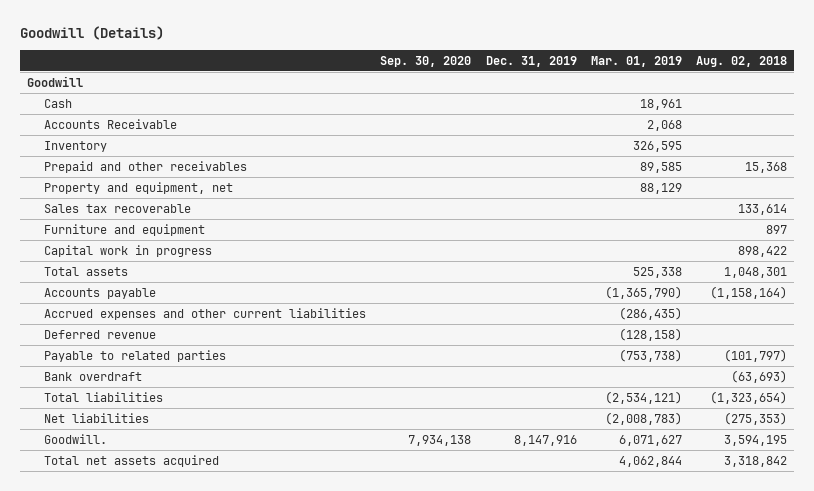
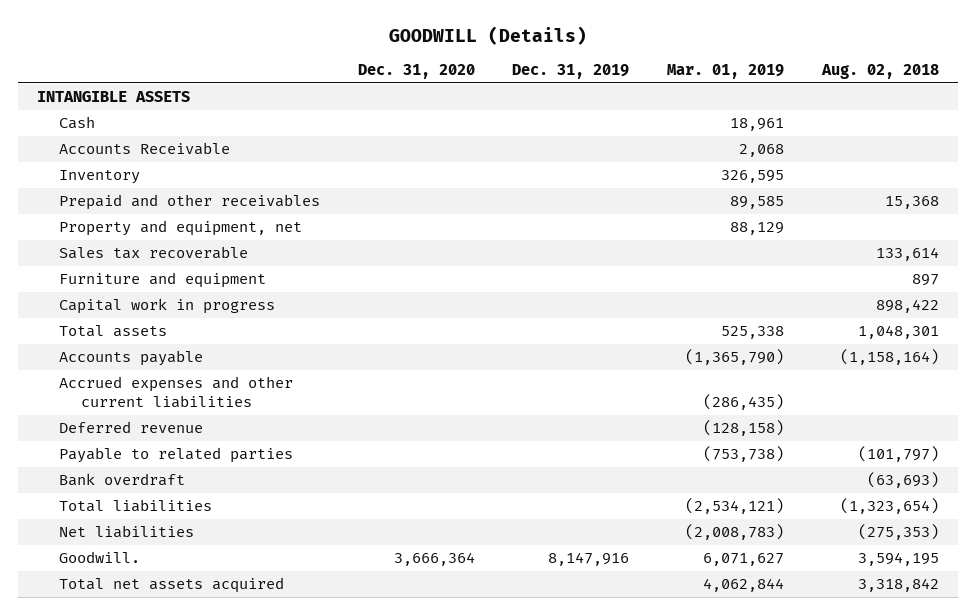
- Goodwill (Details)
+ GOODWILL (Details)
- | Sep. 30, 2020 | Dec. 31, 2019 | Mar. 01, 2019 | Aug. 02, 2018
+ | Dec. 31, 2020 | Dec. 31, 2019 | Mar. 01, 2019 | Aug. 02, 2018
- Goodwill
+ INTANGIBLE ASSETS

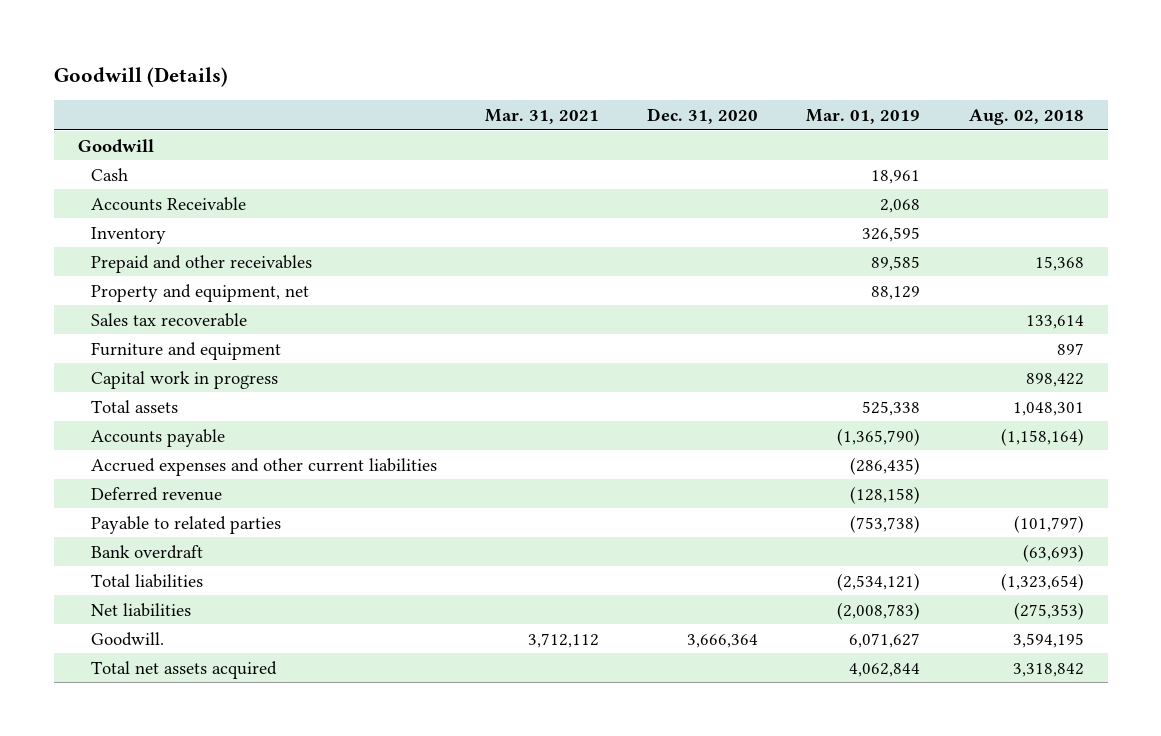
- GOODWILL (Details)
+ Goodwill (Details)
- | Dec. 31, 2020 | Dec. 31, 2019 | Mar. 01, 2019 | Aug. 02, 2018
+ | Mar. 31, 2021 | Dec. 31, 2020 | Mar. 01, 2019 | Aug. 02, 2018
- INTANGIBLE ASSETS
+ Goodwill

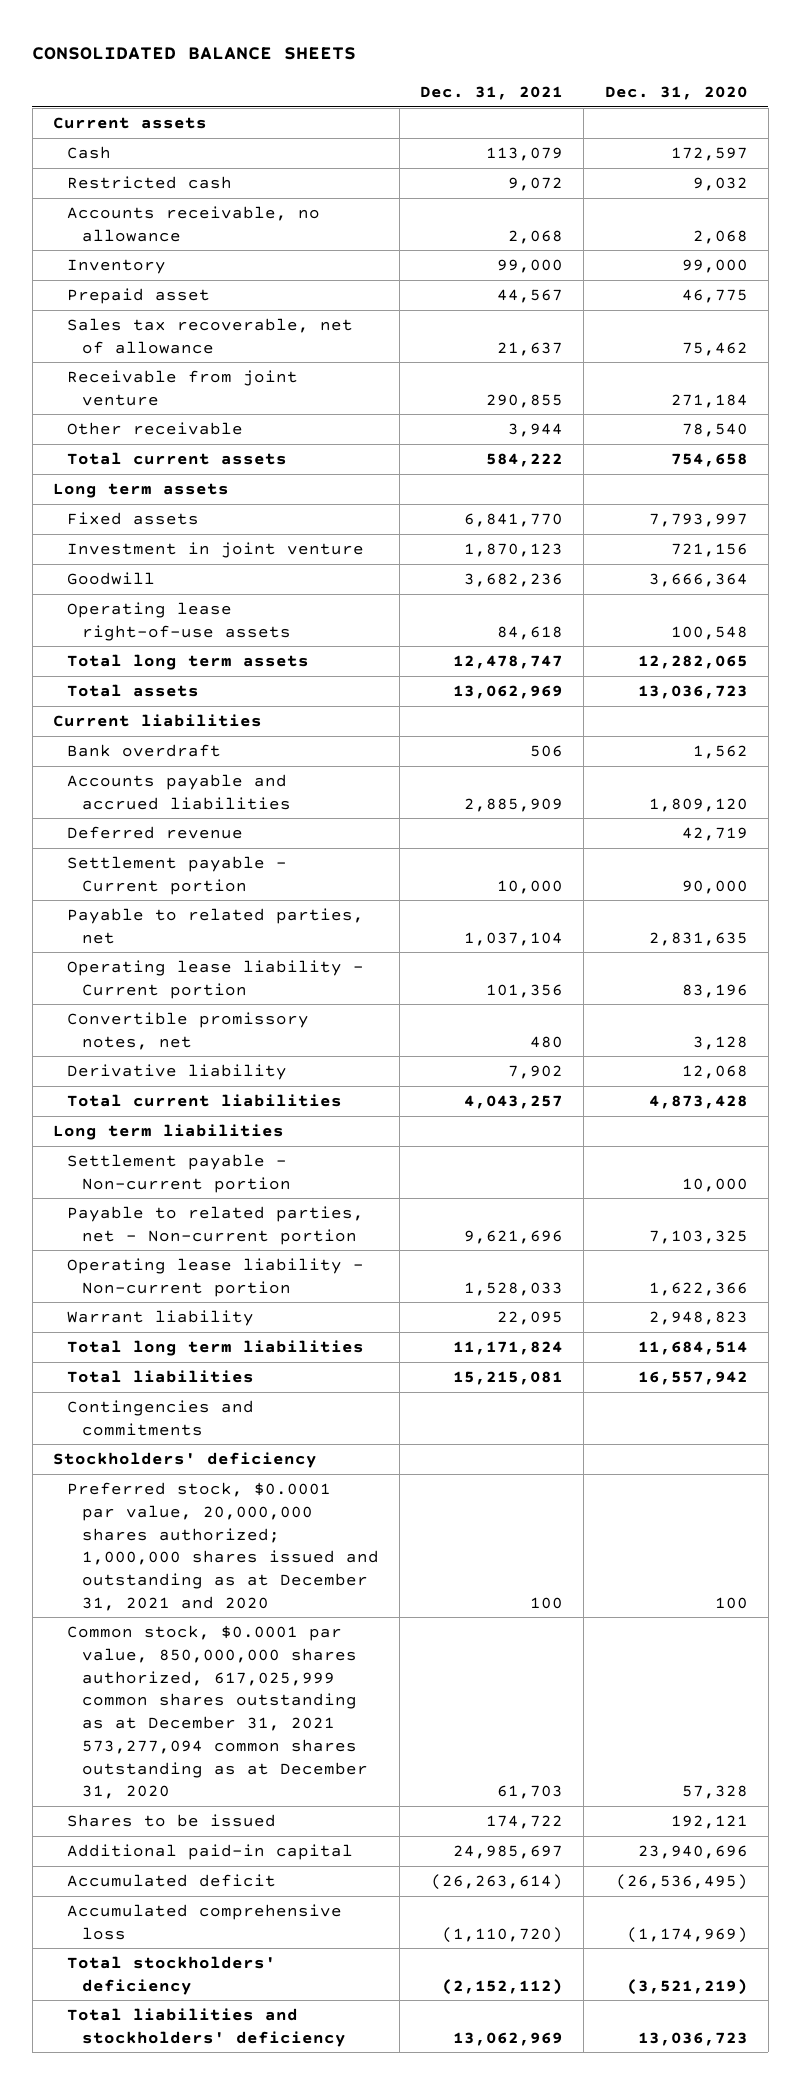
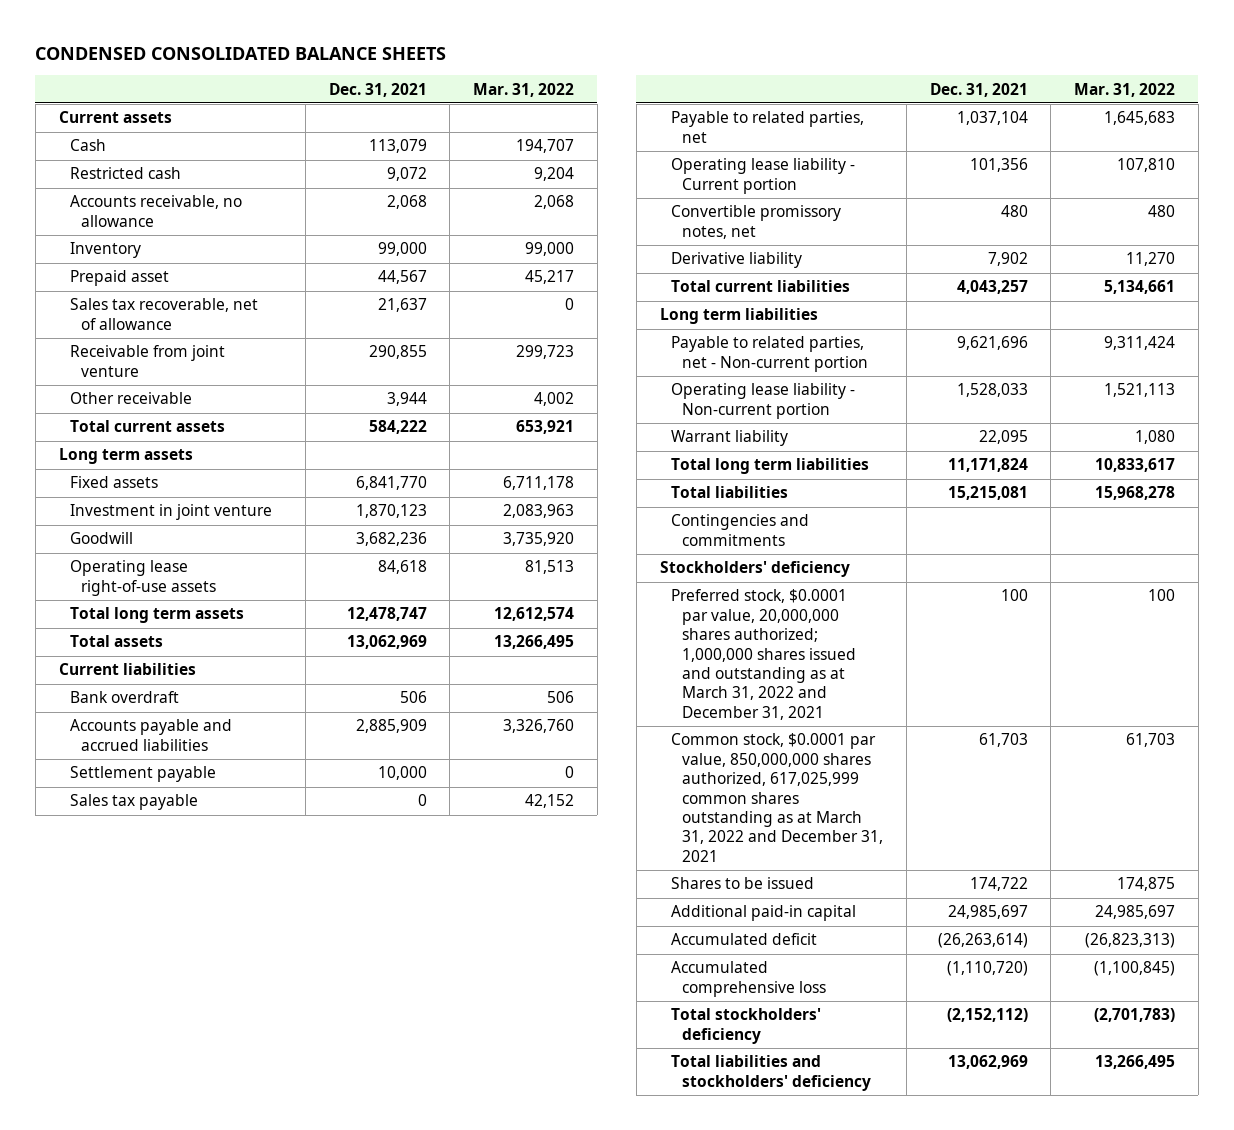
- CONSOLIDATED BALANCE SHEETS
+ CONDENSED CONSOLIDATED BALANCE SHEETS
- | Dec. 31, 2021 | Dec. 31, 2020
+ | Dec. 31, 2021 | Mar. 31, 2022
- Deferred revenue | | 42,719
- Settlement payable - Current portion | 10,000 | 90,000
+ Settlement payable | 10,000 | 0
+ Sales tax payable | 0 | 42,152
- Settlement payable - Non-current portion | | 10,000
- Preferred stock, $0.0001 par value, 20,000,000 shares authorized; 1,000,000 shares issued and outstanding as at December 31, 2021 and 2020 | 100 | 100
- Common stock, $0.0001 par value, 850,000,000 shares authorized, 617,025,999 common shares outstanding as at December 31, 2021 573,277,094 common shares outstanding as at December 31, 2020 | 61,703 | 57,328
+ Preferred stock, $0.0001 par value, 20,000,000 shares authorized; 1,000,000 shares issued and outstanding as at March 31, 2022 and December 31, 2021 | 100 | 100
+ Common stock, $0.0001 par value, 850,000,000 shares authorized, 617,025,999 common shares outstanding as at March 31, 2022 and December 31, 2021 | 61,703 | 61,703

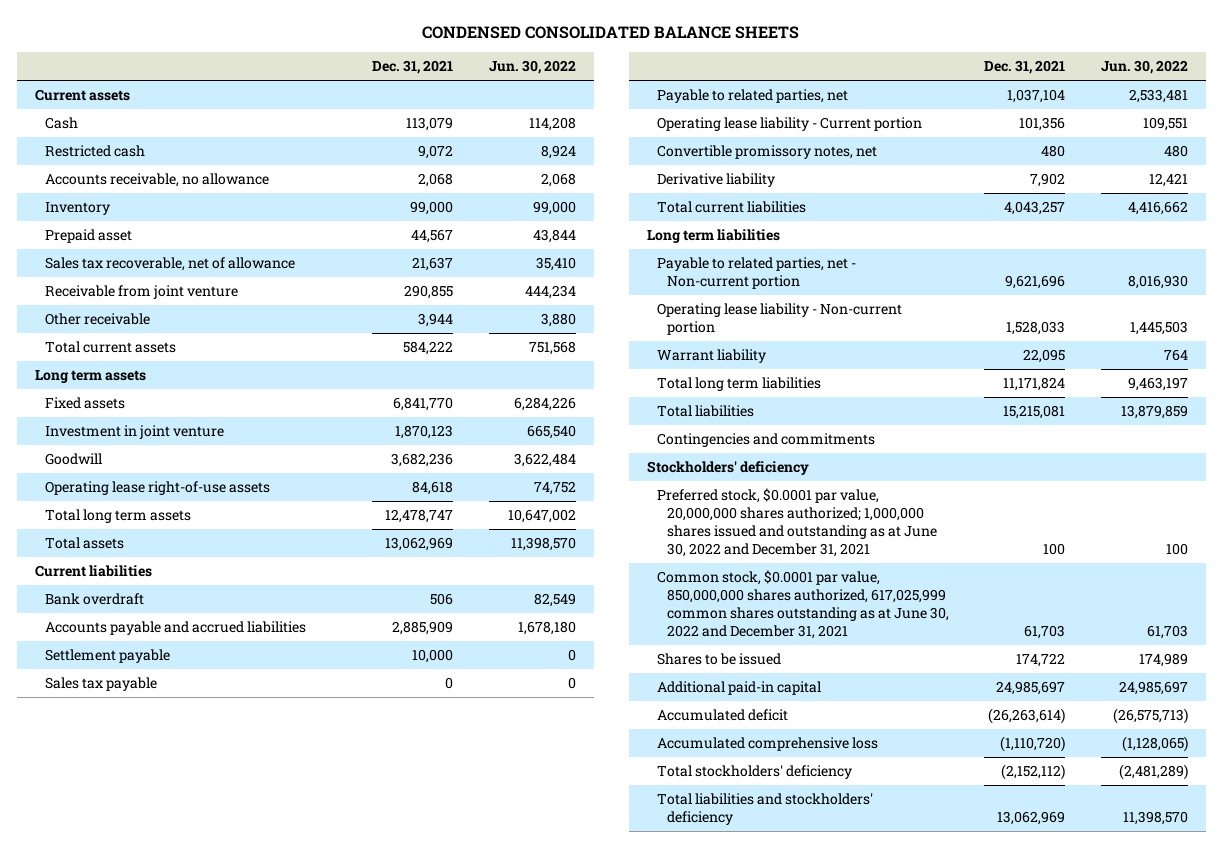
- | Dec. 31, 2021 | Mar. 31, 2022
+ | Dec. 31, 2021 | Jun. 30, 2022
- Preferred stock, $0.0001 par value, 20,000,000 shares authorized; 1,000,000 shares issued and outstanding as at March 31, 2022 and December 31, 2021 | 100 | 100
- Common stock, $0.0001 par value, 850,000,000 shares authorized, 617,025,999 common shares outstanding as at March 31, 2022 and December 31, 2021 | 61,703 | 61,703
+ Preferred stock, $0.0001 par value, 20,000,000 shares authorized; 1,000,000 shares issued and outstanding as at June 30, 2022 and December 31, 2021 | 100 | 100
+ Common stock, $0.0001 par value, 850,000,000 shares authorized, 617,025,999 common shares outstanding as at June 30, 2022 and December 31, 2021 | 61,703 | 61,703

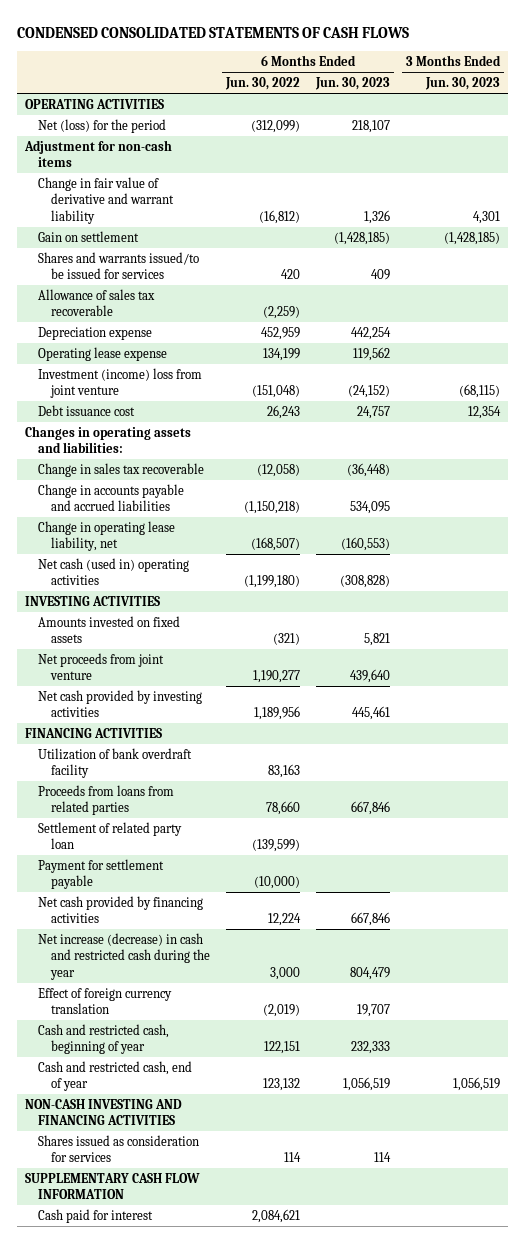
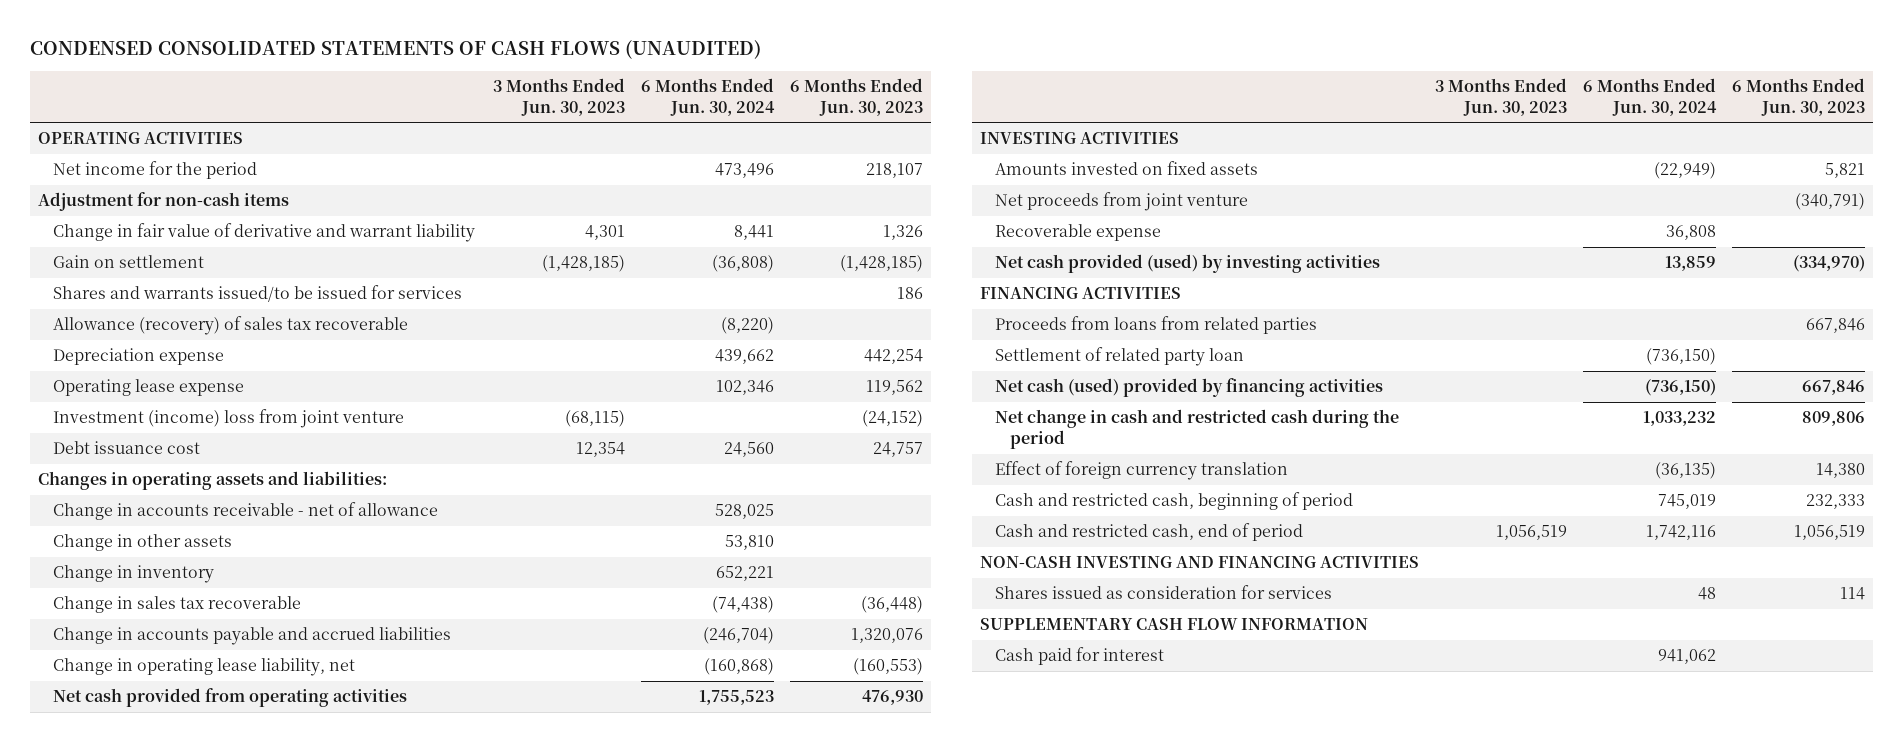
- CONDENSED CONSOLIDATED STATEMENTS OF CASH FLOWS
+ CONDENSED CONSOLIDATED STATEMENTS OF CASH FLOWS (UNAUDITED)
- | 6 Months Ended Jun. 30, 2022 | 6 Months Ended Jun. 30, 2023 | 3 Months Ended Jun. 30, 2023
+ | 3 Months Ended Jun. 30, 2023 | 6 Months Ended Jun. 30, 2024 | 6 Months Ended Jun. 30, 2023
- Net (loss) for the period | (312,099) | 218,107 |
+ Net income for the period | | 473,496 | 218,107
- Shares and warrants issued/to be issued for services | 420 | 409 |
- Allowance of sales tax recoverable | (2,259) | |
+ Shares and warrants issued/to be issued for services | | | 186
+ Allowance (recovery) of sales tax recoverable | | (8,220) |
+ Change in accounts receivable - net of allowance | | 528,025 |
+ Change in other assets | | 53,810 |
+ Change in inventory | | 652,221 |
- Change in accounts payable and accrued liabilities | (1,150,218) | 534,095 |
+ Change in accounts payable and accrued liabilities | | (246,704) | 1,320,076
- Net cash (used in) operating activities | (1,199,180) | (308,828) |
+ Net cash provided from operating activities | | 1,755,523 | 476,930
- Net proceeds from joint venture | 1,190,277 | 439,640 |
- Net cash provided by investing activities | 1,189,956 | 445,461 |
+ Net proceeds from joint venture | | | (340,791)
+ Recoverable expense | | 36,808 |
+ Net cash provided (used) by investing activities | | 13,859 | (334,970)
- Utilization of bank overdraft facility | 83,163 | |
- Payment for settlement payable | (10,000) | |
- Net cash provided by financing activities | 12,224 | 667,846 |
- Net increase (decrease) in cash and restricted cash during the year | 3,000 | 804,479 |
- Effect of foreign currency translation | (2,019) | 19,707 |
- Cash and restricted cash, beginning of year | 122,151 | 232,333 |
- Cash and restricted cash, end of year | 123,132 | 1,056,519 | 1,056,519
+ Net cash (used) provided by financing activities | | (736,150) | 667,846
+ Net change in cash and restricted cash during the period | | 1,033,232 | 809,806
+ Effect of foreign currency translation | | (36,135) | 14,380
+ Cash and restricted cash, beginning of period | | 745,019 | 232,333
+ Cash and restricted cash, end of period | 1,056,519 | 1,742,116 | 1,056,519

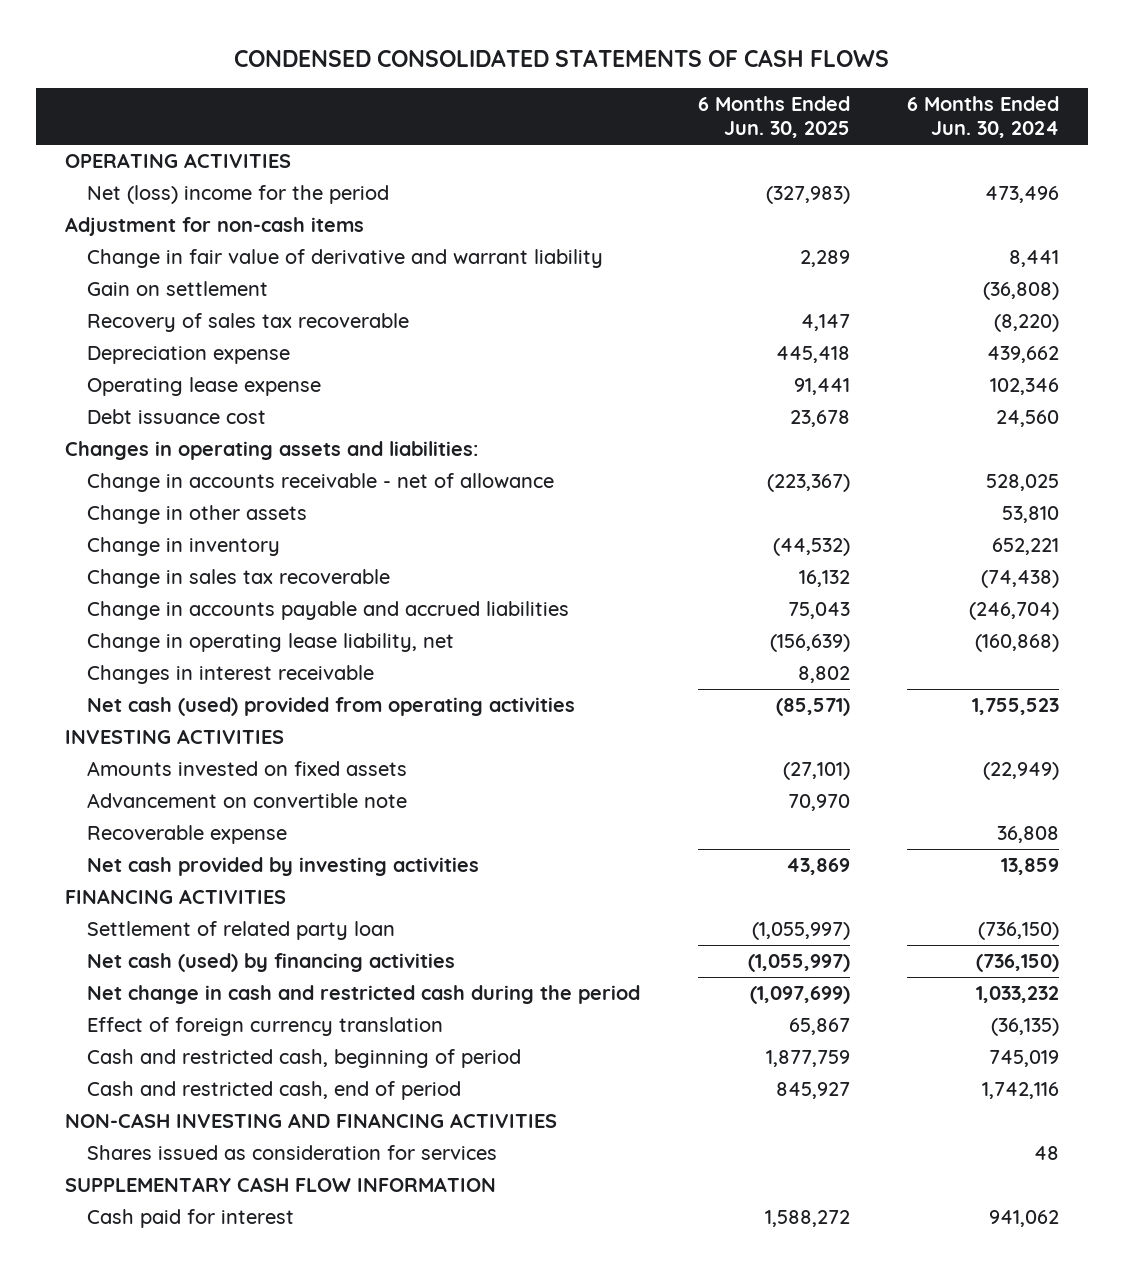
- CONDENSED CONSOLIDATED STATEMENTS OF CASH FLOWS (UNAUDITED)
+ CONDENSED CONSOLIDATED STATEMENTS OF CASH FLOWS
- | 3 Months Ended Jun. 30, 2023 | 6 Months Ended Jun. 30, 2024 | 6 Months Ended Jun. 30, 2023
+ | 6 Months Ended Jun. 30, 2025 | 6 Months Ended Jun. 30, 2024
- Net income for the period | | 473,496 | 218,107
+ Net (loss) income for the period | (327,983) | 473,496
- Shares and warrants issued/to be issued for services | | | 186
- Allowance (recovery) of sales tax recoverable | | (8,220) |
+ Recovery of sales tax recoverable | 4,147 | (8,220)
- Investment (income) loss from joint venture | (68,115) | | (24,152)
- Net cash provided from operating activities | | 1,755,523 | 476,930
+ Changes in interest receivable | 8,802 |
+ Net cash (used) provided from operating activities | (85,571) | 1,755,523
- Net proceeds from joint venture | | | (340,791)
+ Advancement on convertible note | 70,970 |
- Net cash provided (used) by investing activities | | 13,859 | (334,970)
+ Net cash provided by investing activities | 43,869 | 13,859
- Proceeds from loans from related parties | | | 667,846
- Net cash (used) provided by financing activities | | (736,150) | 667,846
+ Net cash (used) by financing activities | (1,055,997) | (736,150)

